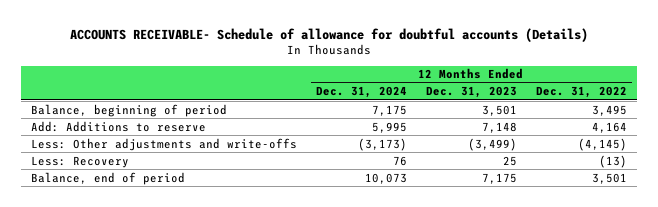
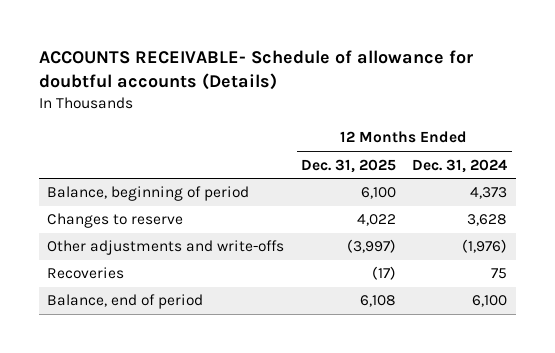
- | 12 Months Ended Dec. 31, 2024 | 12 Months Ended Dec. 31, 2023 | 12 Months Ended Dec. 31, 2022
+ | 12 Months Ended Dec. 31, 2025 | 12 Months Ended Dec. 31, 2024
- Balance, beginning of period | 7,175 | 3,501 | 3,495
- Add: Additions to reserve | 5,995 | 7,148 | 4,164
- Less: Other adjustments and write-offs | (3,173) | (3,499) | (4,145)
- Less: Recovery | 76 | 25 | (13)
- Balance, end of period | 10,073 | 7,175 | 3,501
+ Balance, beginning of period | 6,100 | 4,373
+ Changes to reserve | 4,022 | 3,628
+ Other adjustments and write-offs | (3,997) | (1,976)
+ Recoveries | (17) | 75
+ Balance, end of period | 6,108 | 6,100

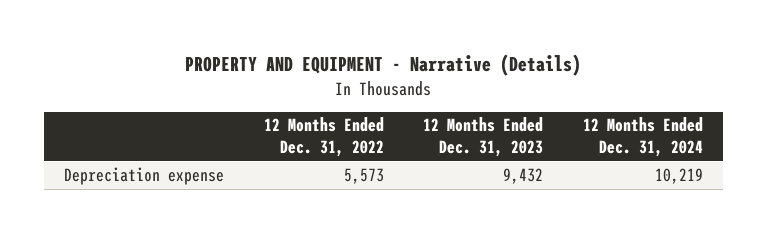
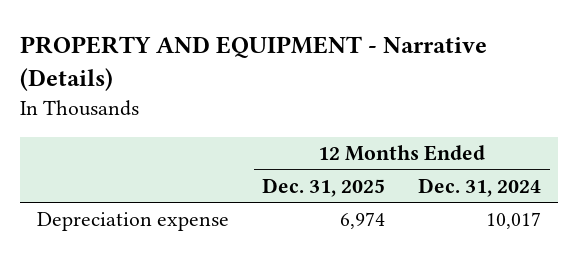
- | 12 Months Ended Dec. 31, 2022 | 12 Months Ended Dec. 31, 2023 | 12 Months Ended Dec. 31, 2024
+ | 12 Months Ended Dec. 31, 2025 | 12 Months Ended Dec. 31, 2024
- Depreciation expense | 5,573 | 9,432 | 10,219
+ Depreciation expense | 6,974 | 10,017

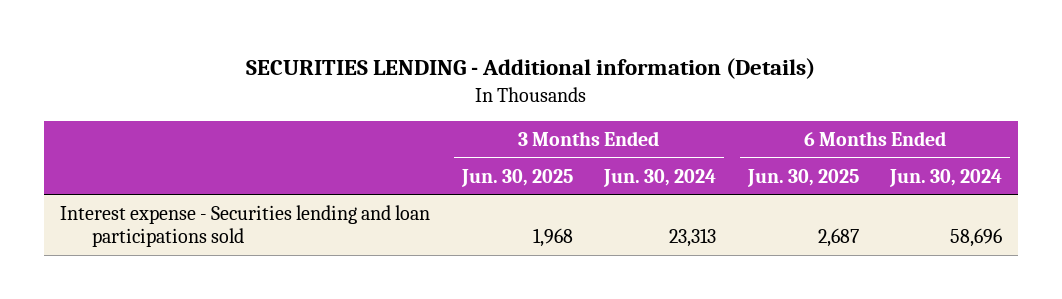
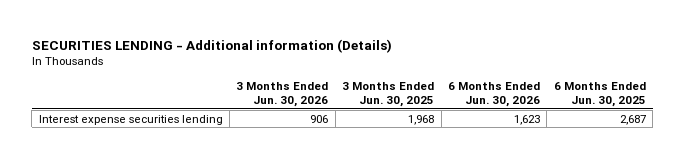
- | 3 Months Ended Jun. 30, 2025 | 3 Months Ended Jun. 30, 2024 | 6 Months Ended Jun. 30, 2025 | 6 Months Ended Jun. 30, 2024
+ | 3 Months Ended Jun. 30, 2026 | 3 Months Ended Jun. 30, 2025 | 6 Months Ended Jun. 30, 2026 | 6 Months Ended Jun. 30, 2025
- Interest expense - Securities lending and loan participations sold | 1,968 | 23,313 | 2,687 | 58,696
+ Interest expense securities lending | 906 | 1,968 | 1,623 | 2,687

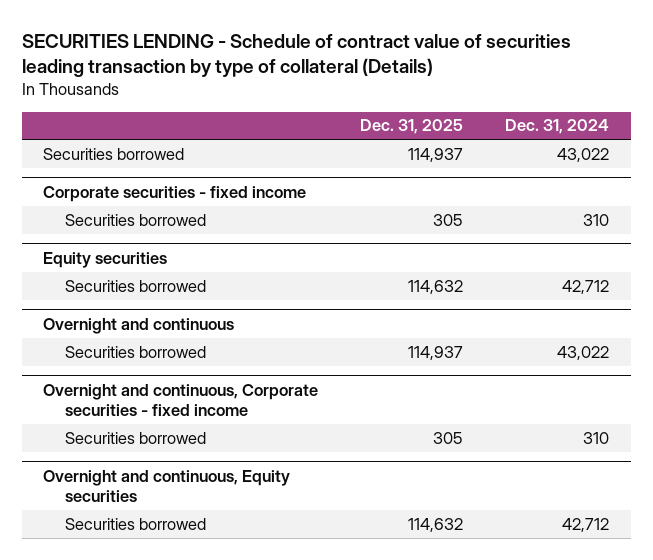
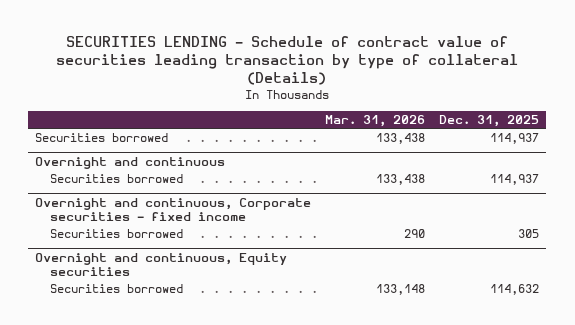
- | Dec. 31, 2025 | Dec. 31, 2024
+ | Mar. 31, 2026 | Dec. 31, 2025
- Corporate securities - fixed income
- Securities borrowed | 305 | 310
- Equity securities
- Securities borrowed | 114,632 | 42,712

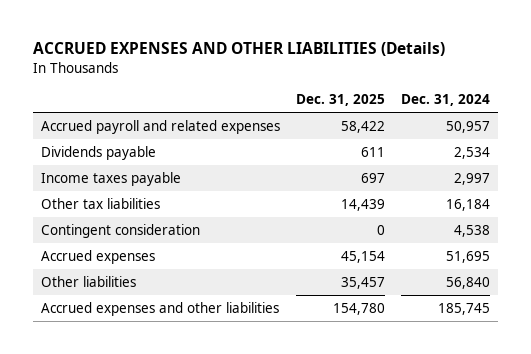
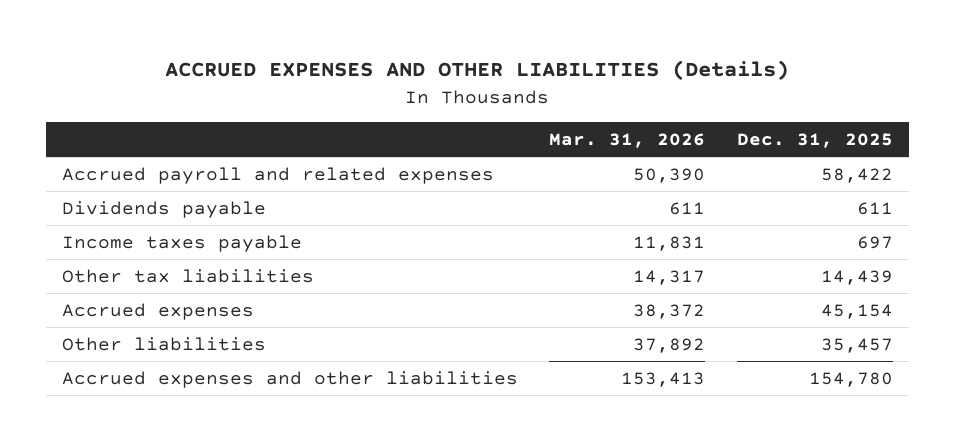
- | Dec. 31, 2025 | Dec. 31, 2024
+ | Mar. 31, 2026 | Dec. 31, 2025
- Contingent consideration | 0 | 4,538

